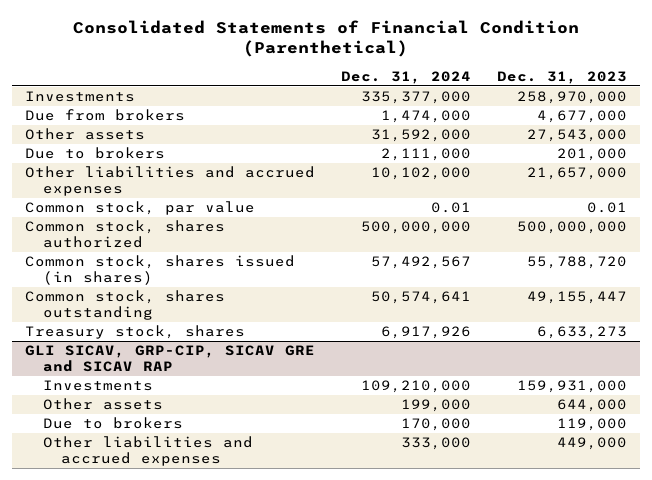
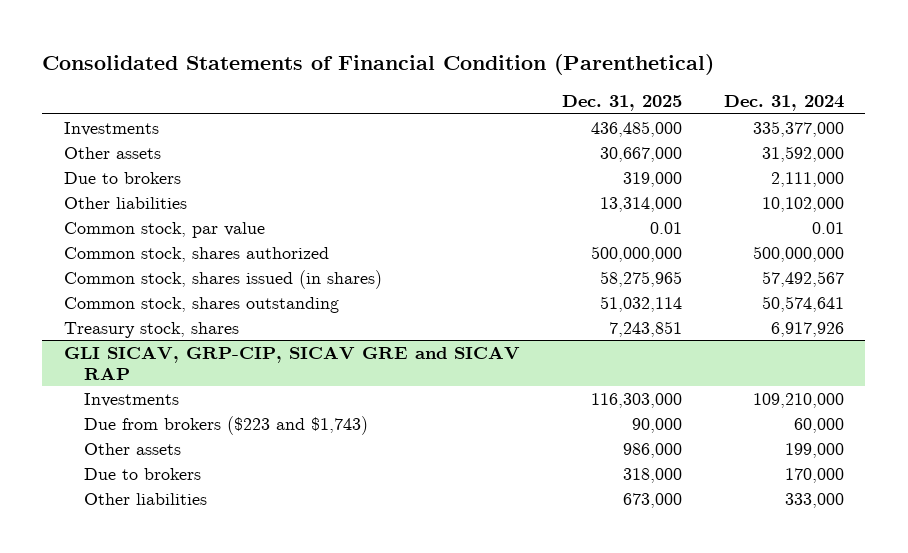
- | Dec. 31, 2024 | Dec. 31, 2023
+ | Dec. 31, 2025 | Dec. 31, 2024
- Due from brokers | 1,474,000 | 4,677,000
- Other liabilities and accrued expenses | 10,102,000 | 21,657,000
+ Other liabilities | 13,314,000 | 10,102,000
@ GLI SICAV, GRP-CIP, SICAV GRE and SICAV RAP
+ Due from brokers ($223 and $1,743) | 90,000 | 60,000
- Other liabilities and accrued expenses | 333,000 | 449,000
+ Other liabilities | 673,000 | 333,000

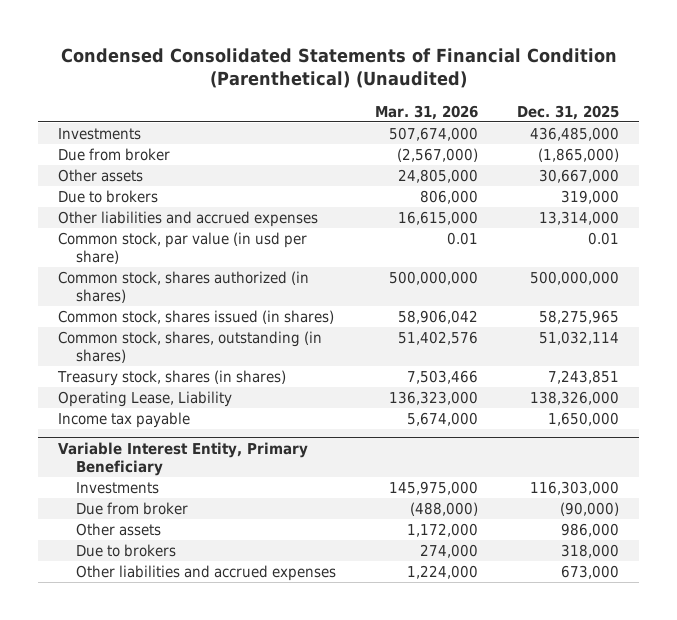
- Consolidated Statements of Financial Condition (Parenthetical)
+ Condensed Consolidated Statements of Financial Condition (Parenthetical) (Unaudited)
- | Dec. 31, 2025 | Dec. 31, 2024
+ | Mar. 31, 2026 | Dec. 31, 2025
+ Due from broker | (2,567,000) | (1,865,000)
- Other liabilities | 13,314,000 | 10,102,000
- Common stock, par value | 0.01 | 0.01
- Common stock, shares authorized | 500,000,000 | 500,000,000
+ Other liabilities and accrued expenses | 16,615,000 | 13,314,000
+ Common stock, par value (in usd per share) | 0.01 | 0.01
+ Common stock, shares authorized (in shares) | 500,000,000 | 500,000,000
- Common stock, shares outstanding | 51,032,114 | 50,574,641
- Treasury stock, shares | 7,243,851 | 6,917,926
- GLI SICAV, GRP-CIP, SICAV GRE and SICAV RAP
+ Common stock, shares, outstanding (in shares) | 51,402,576 | 51,032,114
+ Treasury stock, shares (in shares) | 7,503,466 | 7,243,851
+ Operating Lease, Liability | 136,323,000 | 138,326,000
+ Income tax payable | 5,674,000 | 1,650,000
+ Variable Interest Entity, Primary Beneficiary
- Due from brokers ($223 and $1,743) | 90,000 | 60,000
+ Due from broker | (488,000) | (90,000)
- Other liabilities | 673,000 | 333,000
+ Other liabilities and accrued expenses | 1,224,000 | 673,000

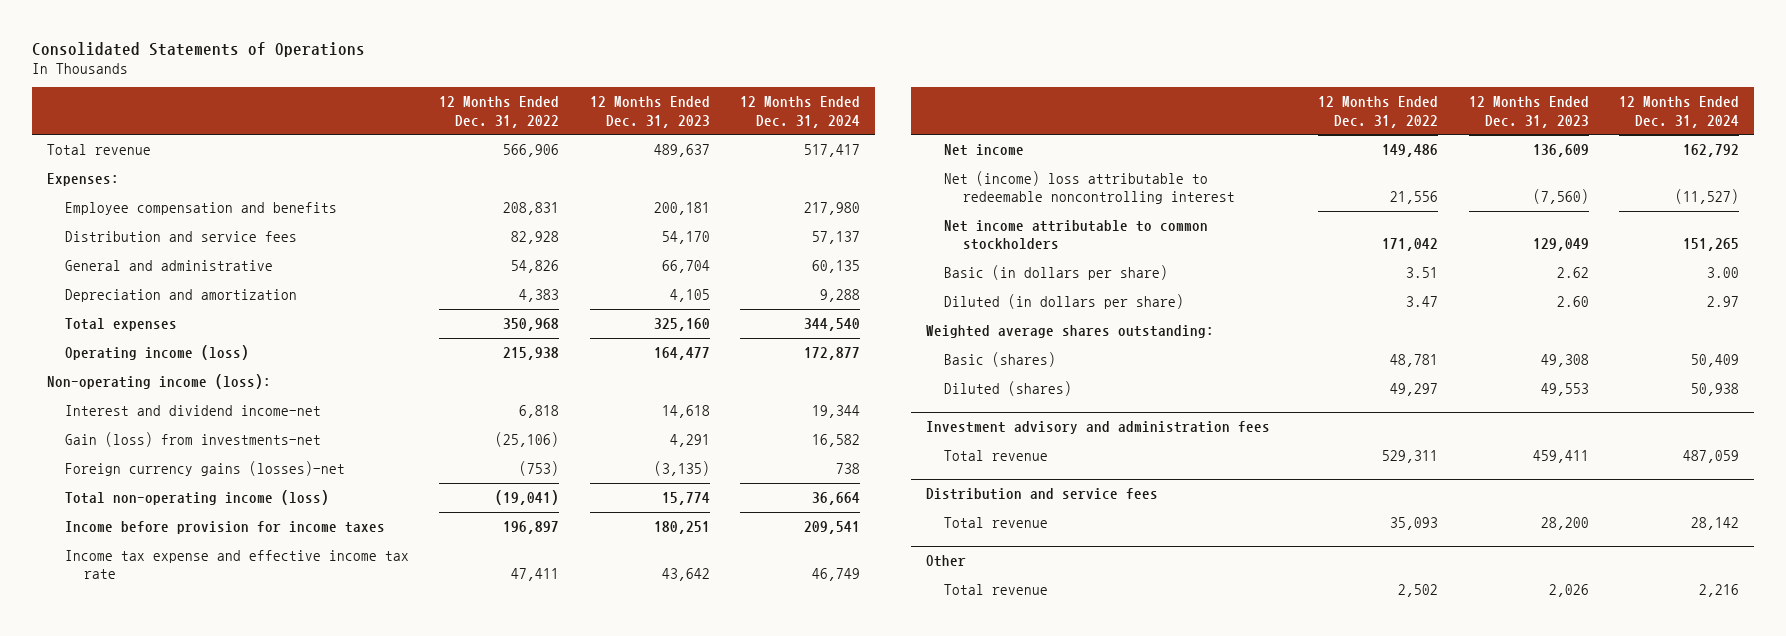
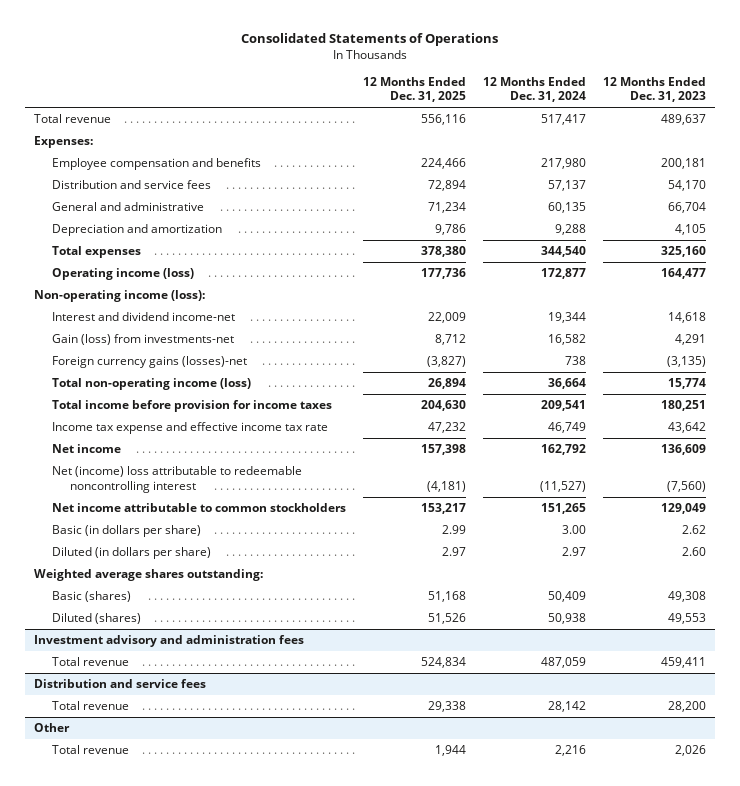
- | 12 Months Ended Dec. 31, 2022 | 12 Months Ended Dec. 31, 2023 | 12 Months Ended Dec. 31, 2024
+ | 12 Months Ended Dec. 31, 2025 | 12 Months Ended Dec. 31, 2024 | 12 Months Ended Dec. 31, 2023
- Income before provision for income taxes | 196,897 | 180,251 | 209,541
+ Total income before provision for income taxes | 204,630 | 209,541 | 180,251

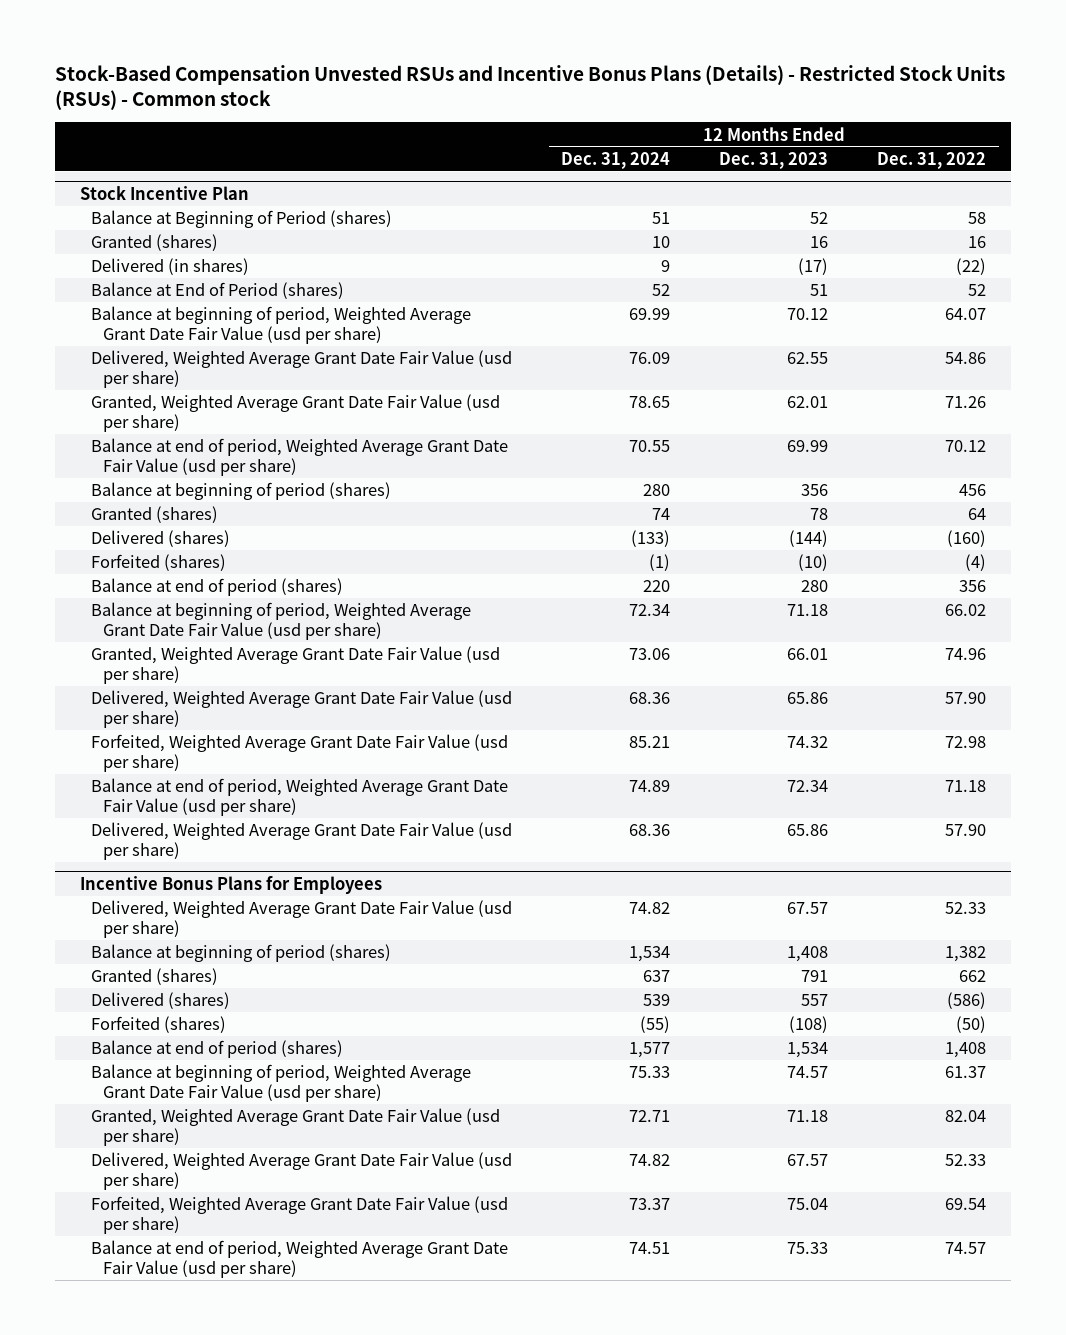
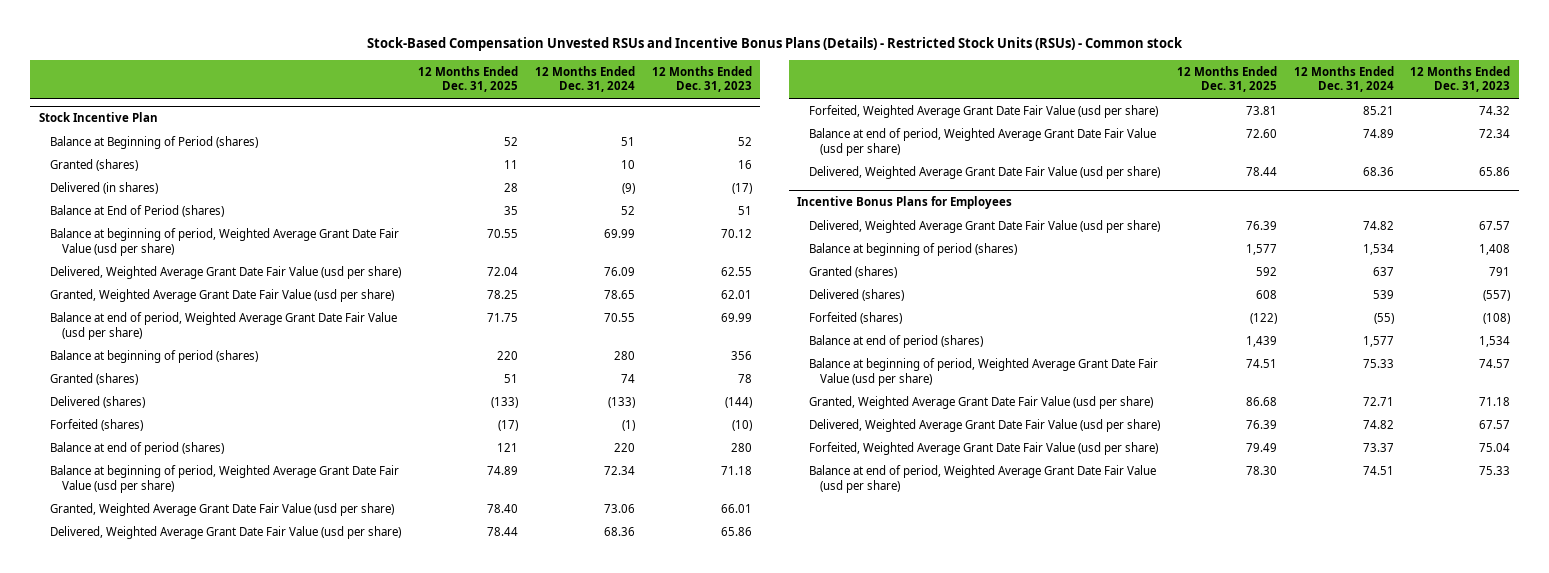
- | 12 Months Ended Dec. 31, 2024 | 12 Months Ended Dec. 31, 2023 | 12 Months Ended Dec. 31, 2022
+ | 12 Months Ended Dec. 31, 2025 | 12 Months Ended Dec. 31, 2024 | 12 Months Ended Dec. 31, 2023
@ Stock Incentive Plan
- Delivered (in shares) | 9 | (17) | (22)
+ Delivered (in shares) | 28 | (9) | (17)
@ Incentive Bonus Plans for Employees
- Delivered (shares) | 539 | 557 | (586)
+ Delivered (shares) | 608 | 539 | (557)

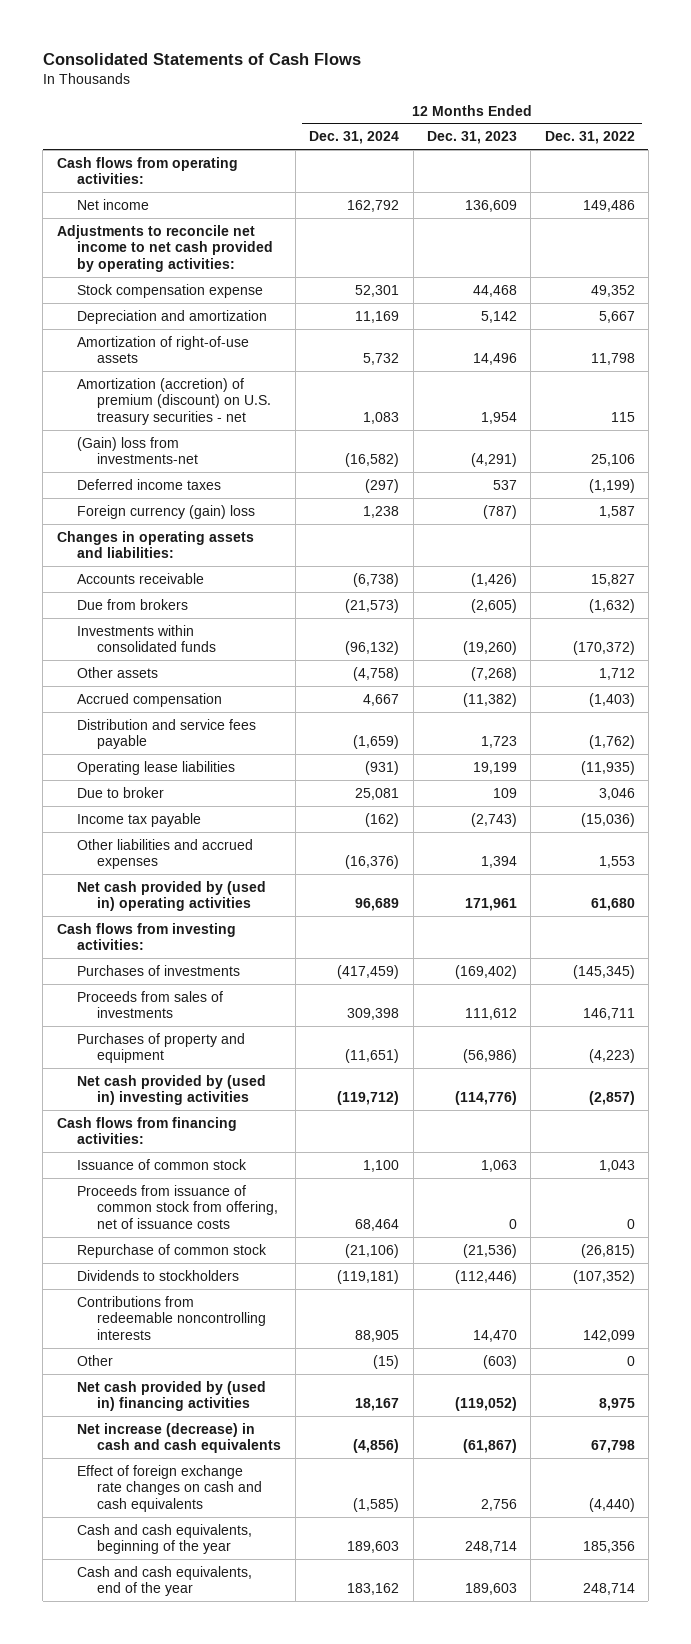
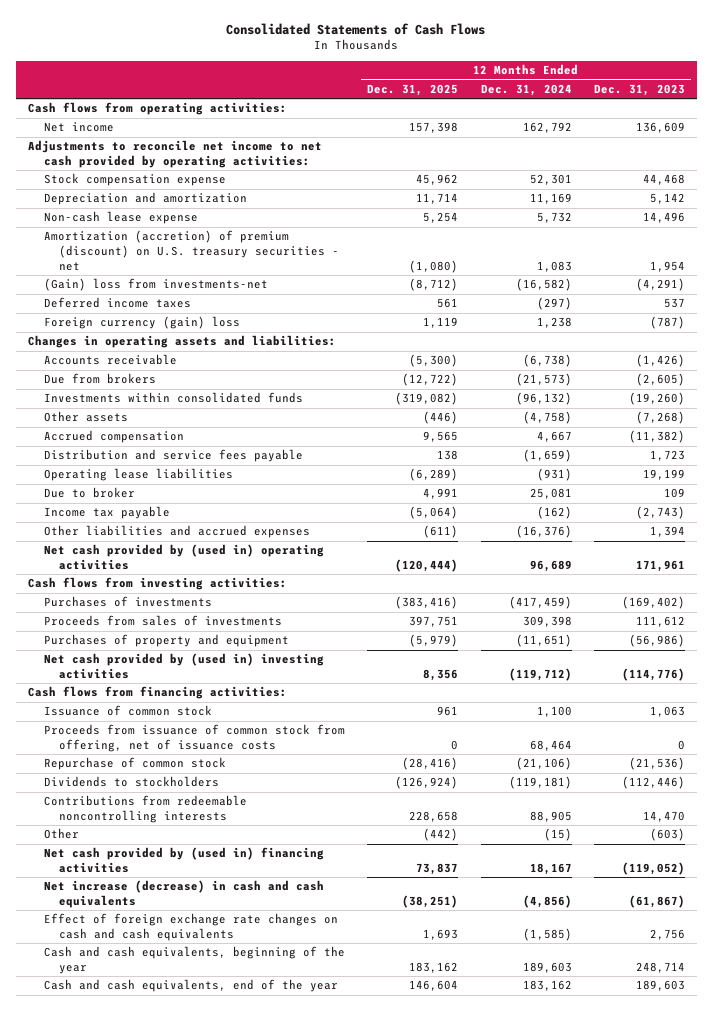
- | 12 Months Ended Dec. 31, 2024 | 12 Months Ended Dec. 31, 2023 | 12 Months Ended Dec. 31, 2022
+ | 12 Months Ended Dec. 31, 2025 | 12 Months Ended Dec. 31, 2024 | 12 Months Ended Dec. 31, 2023
- Amortization of right-of-use assets | 5,732 | 14,496 | 11,798
+ Non-cash lease expense | 5,254 | 5,732 | 14,496

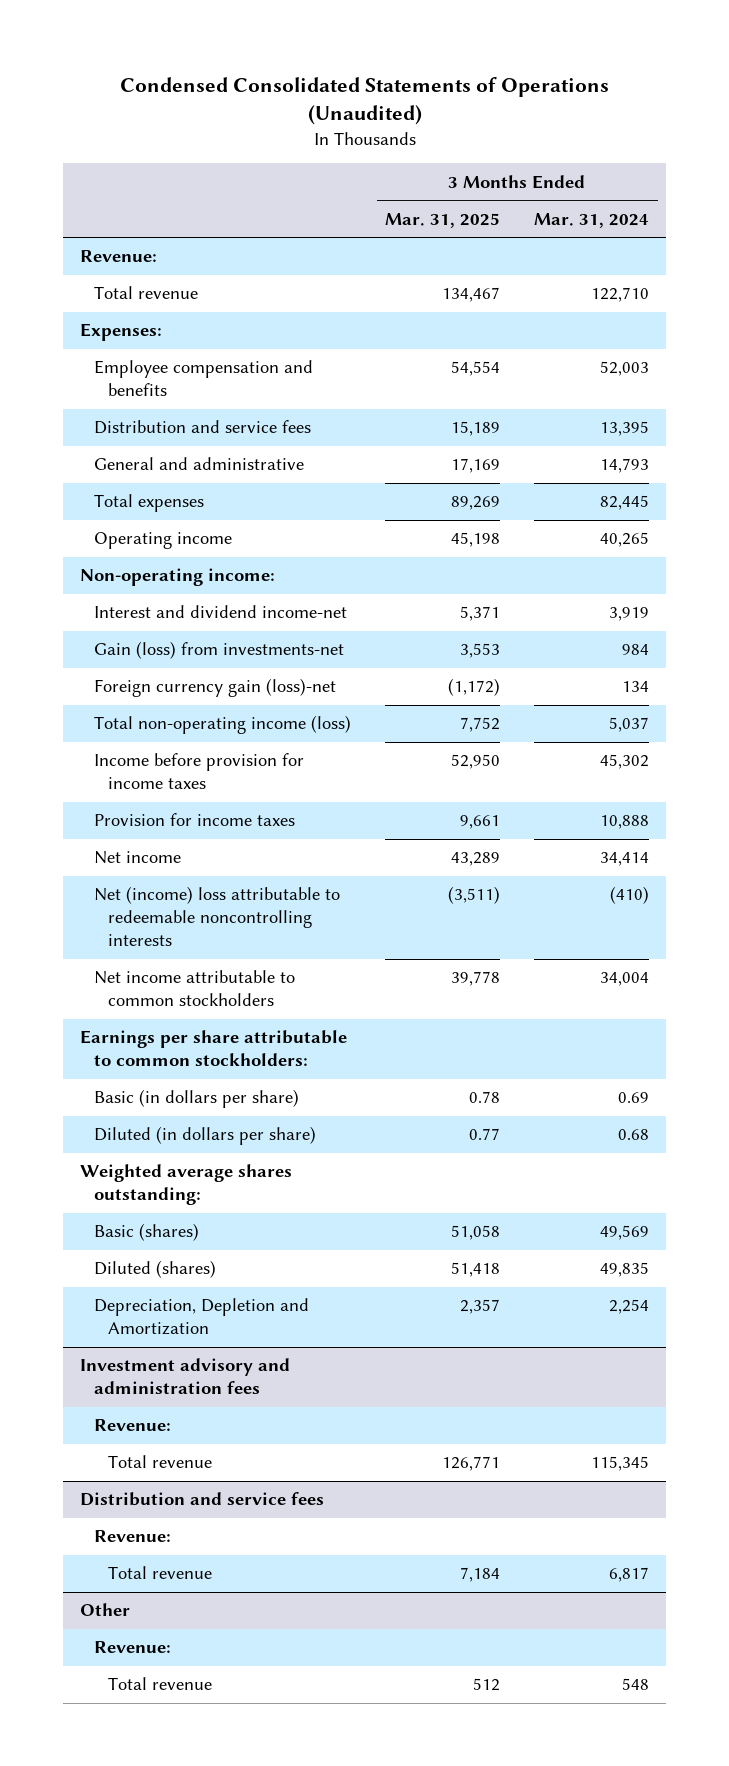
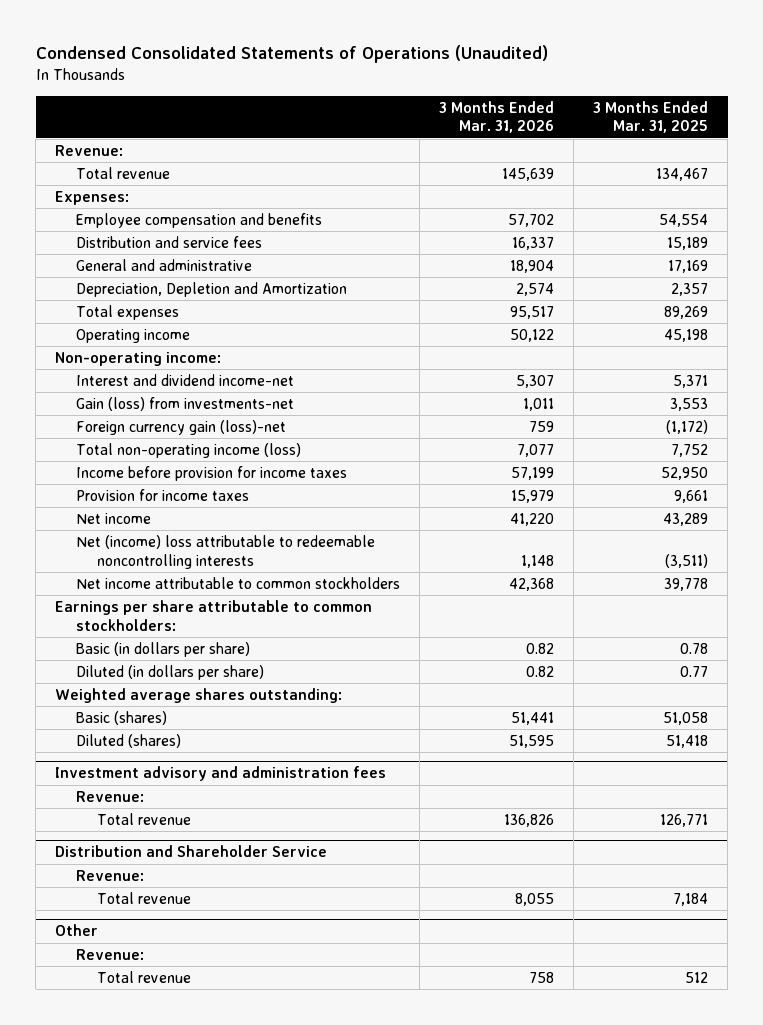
- | 3 Months Ended Mar. 31, 2025 | 3 Months Ended Mar. 31, 2024
+ | 3 Months Ended Mar. 31, 2026 | 3 Months Ended Mar. 31, 2025
moved up: Depreciation, Depletion and Amortization | 2,574 | 2,357
- Distribution and service fees
+ Distribution and Shareholder Service

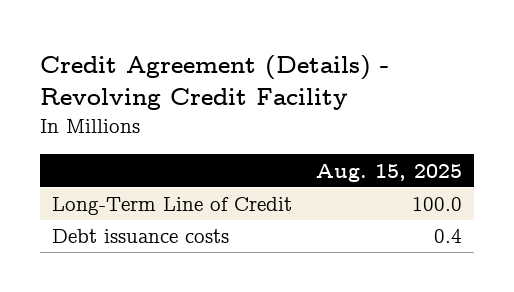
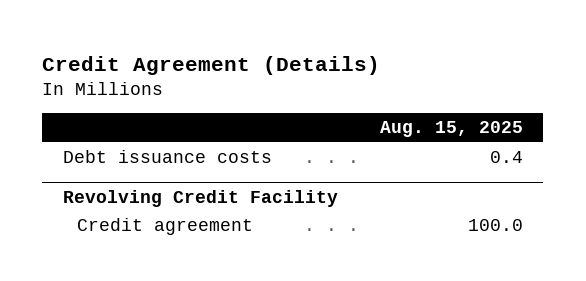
- Credit Agreement (Details) - Revolving Credit Facility
+ Credit Agreement (Details)
- Long-Term Line of Credit | 100.0
+ Revolving Credit Facility
+ Credit agreement | 100.0

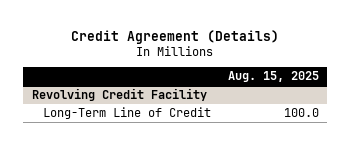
- Debt issuance costs | 0.4
@ Revolving Credit Facility
- Credit agreement | 100.0
+ Long-Term Line of Credit | 100.0

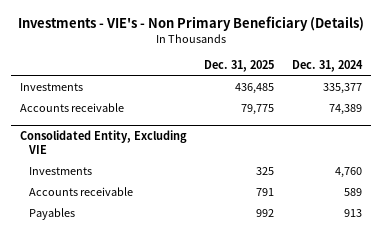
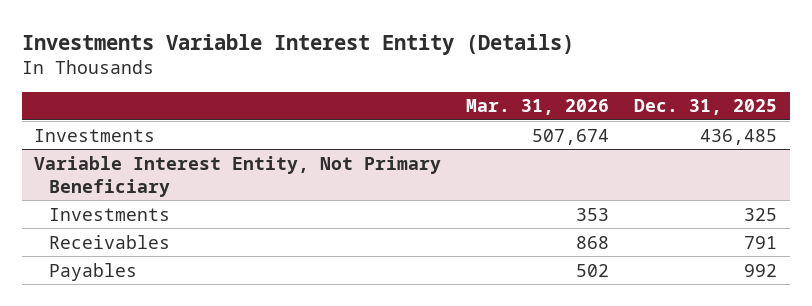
- Investments - VIE's - Non Primary Beneficiary (Details)
+ Investments Variable Interest Entity (Details)
- | Dec. 31, 2025 | Dec. 31, 2024
+ | Mar. 31, 2026 | Dec. 31, 2025
- Accounts receivable | 79,775 | 74,389
- Consolidated Entity, Excluding VIE
+ Variable Interest Entity, Not Primary Beneficiary
- Accounts receivable | 791 | 589
+ Receivables | 868 | 791

